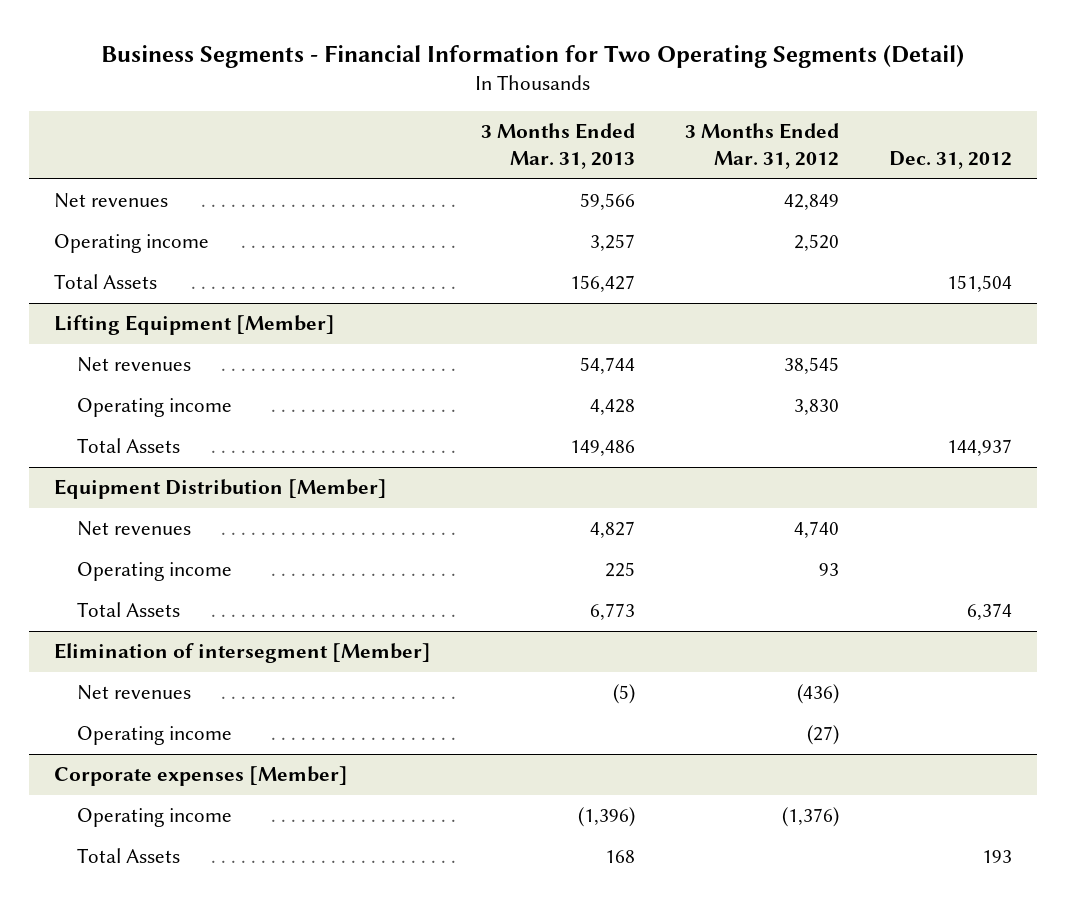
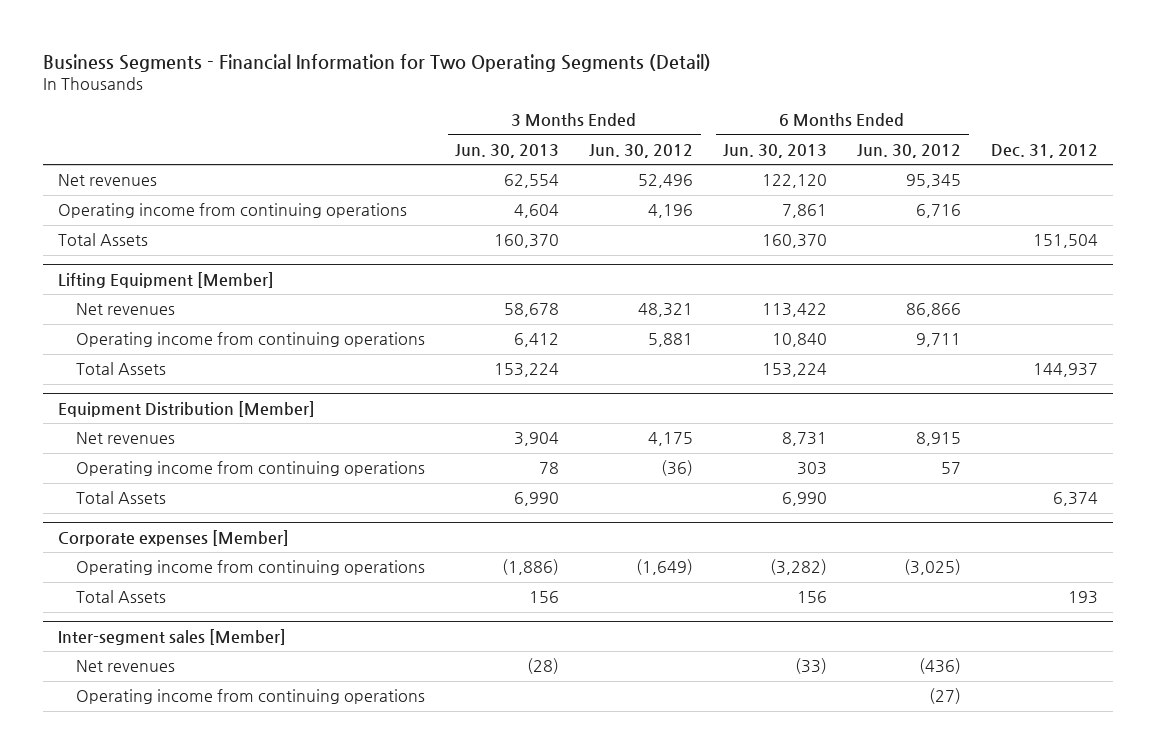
- | 3 Months Ended Mar. 31, 2013 | 3 Months Ended Mar. 31, 2012 | Dec. 31, 2012
+ | 3 Months Ended Jun. 30, 2013 | 3 Months Ended Jun. 30, 2012 | 6 Months Ended Jun. 30, 2013 | 6 Months Ended Jun. 30, 2012 | Dec. 31, 2012
- Operating income | 3,257 | 2,520 |
+ Operating income from continuing operations | 4,604 | 4,196 | 7,861 | 6,716 |
@ Lifting Equipment [Member]
- Operating income | 4,428 | 3,830 |
+ Operating income from continuing operations | 6,412 | 5,881 | 10,840 | 9,711 |
@ Equipment Distribution [Member]
- Operating income | 225 | 93 |
+ Operating income from continuing operations | 78 | (36) | 303 | 57 |
- Elimination of intersegment [Member]
- Net revenues | (5) | (436) |
- Operating income | | (27) |
@ Corporate expenses [Member]
- Operating income | (1,396) | (1,376) |
+ Operating income from continuing operations | (1,886) | (1,649) | (3,282) | (3,025) |
+ Inter-segment sales [Member]
+ Net revenues | (28) | | (33) | (436) |
+ Operating income from continuing operations | | | | (27) |

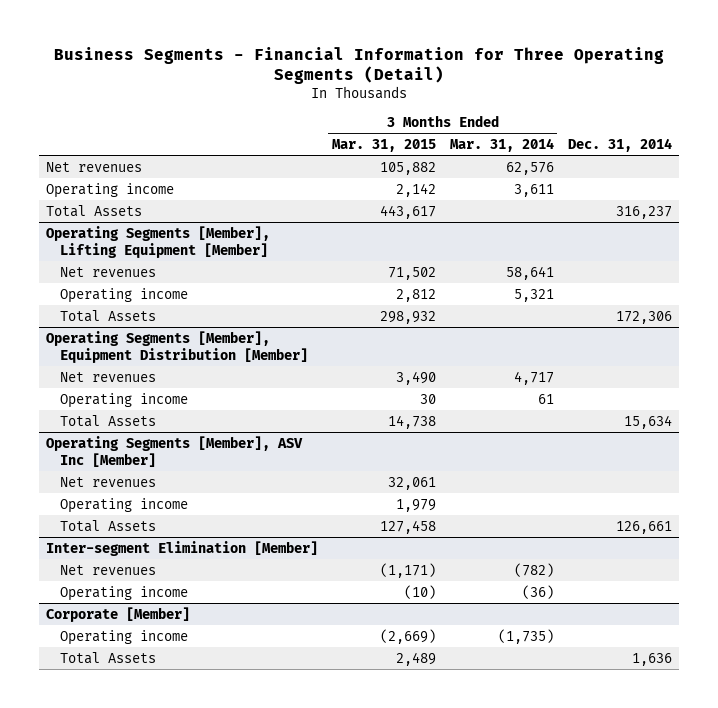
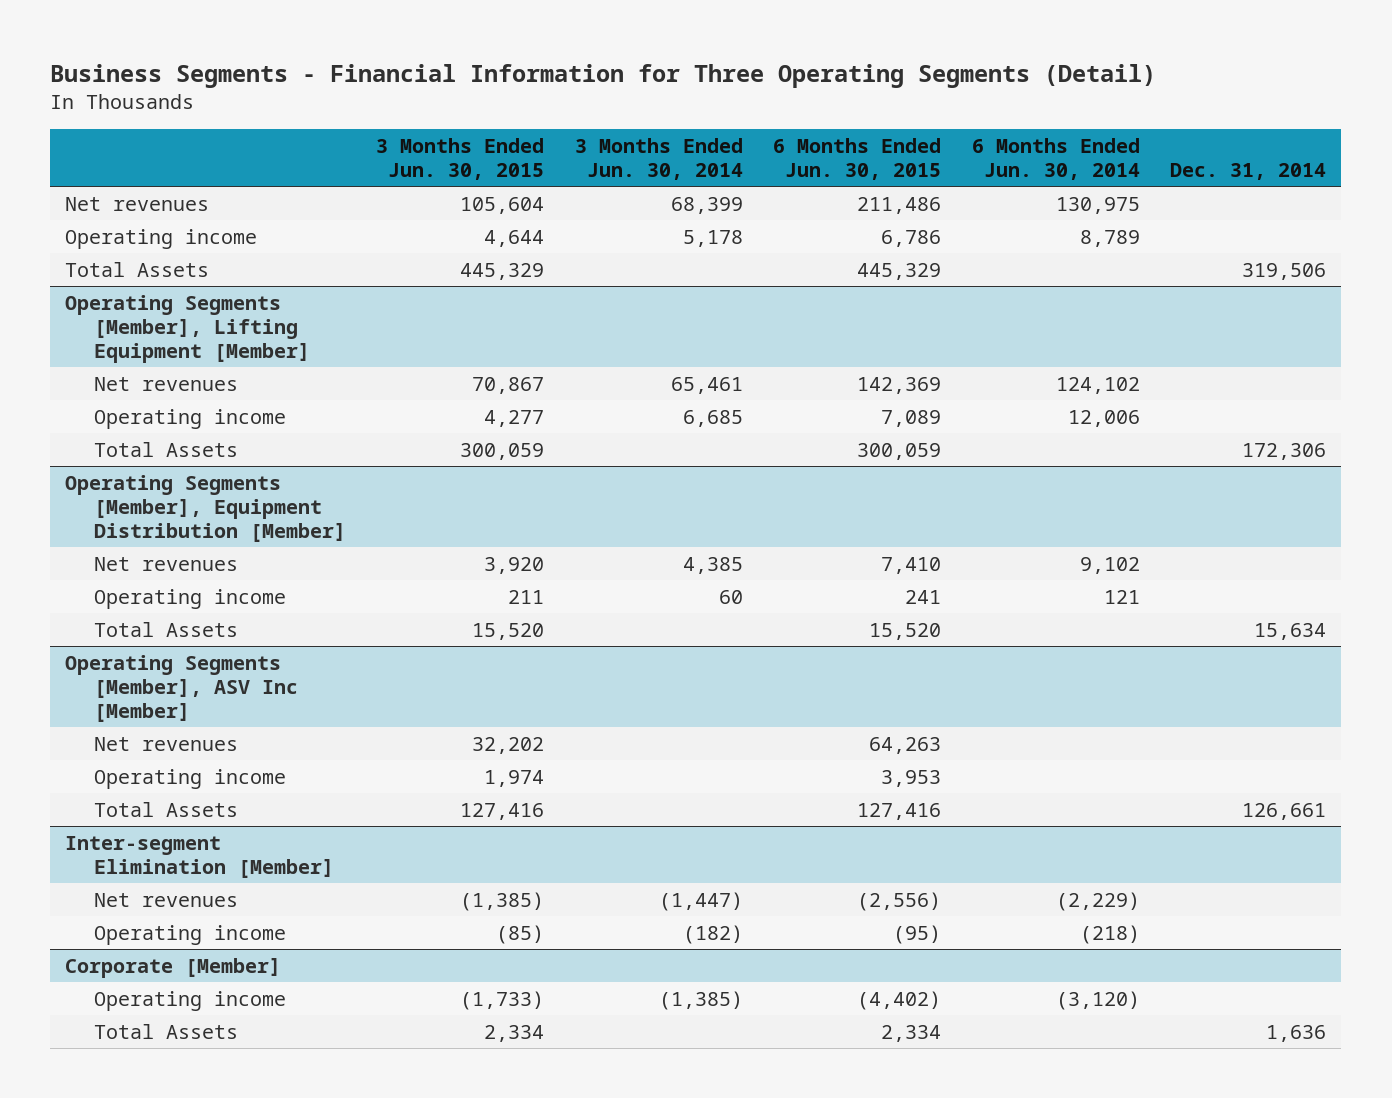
- | 3 Months Ended Mar. 31, 2015 | 3 Months Ended Mar. 31, 2014 | Dec. 31, 2014
+ | 3 Months Ended Jun. 30, 2015 | 3 Months Ended Jun. 30, 2014 | 6 Months Ended Jun. 30, 2015 | 6 Months Ended Jun. 30, 2014 | Dec. 31, 2014
- Total Assets | 443,617 | | 316,237
+ Total Assets | 445,329 | | 445,329 | | 319,506

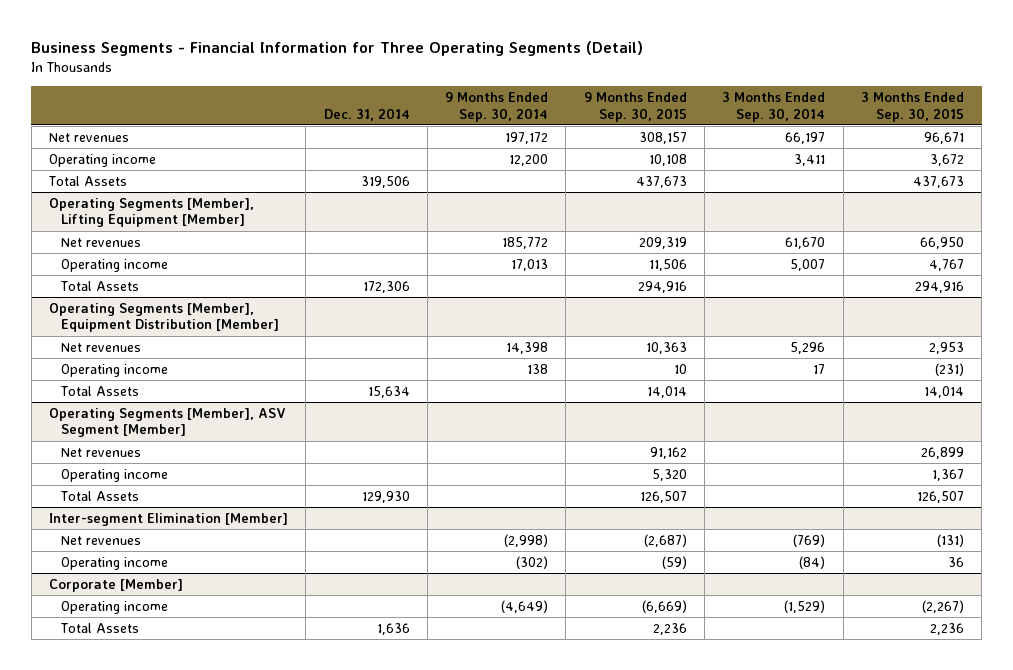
- | 3 Months Ended Jun. 30, 2015 | 3 Months Ended Jun. 30, 2014 | 6 Months Ended Jun. 30, 2015 | 6 Months Ended Jun. 30, 2014 | Dec. 31, 2014
+ | Dec. 31, 2014 | 9 Months Ended Sep. 30, 2014 | 9 Months Ended Sep. 30, 2015 | 3 Months Ended Sep. 30, 2014 | 3 Months Ended Sep. 30, 2015
- Operating Segments [Member], ASV Inc [Member]
+ Operating Segments [Member], ASV Segment [Member]
- Total Assets | 127,416 | | 127,416 | | 126,661
+ Total Assets | 129,930 | | 126,507 | | 126,507

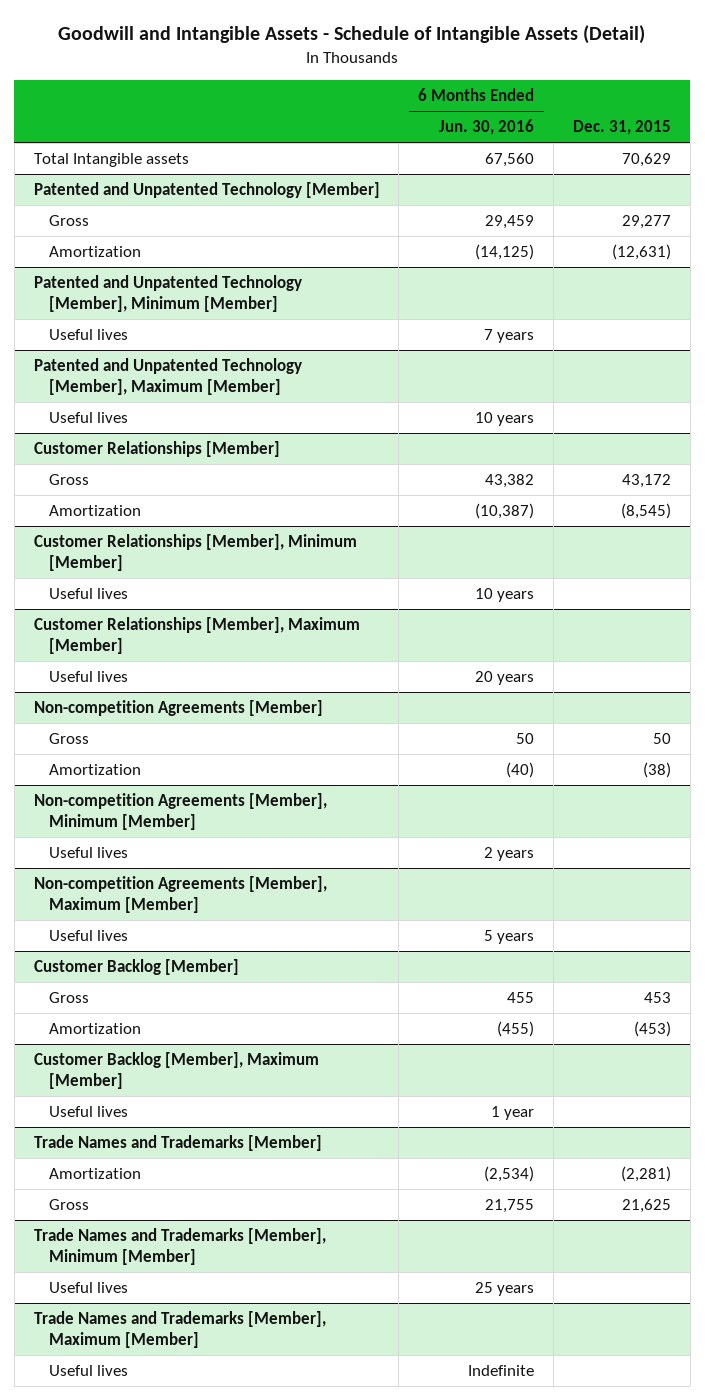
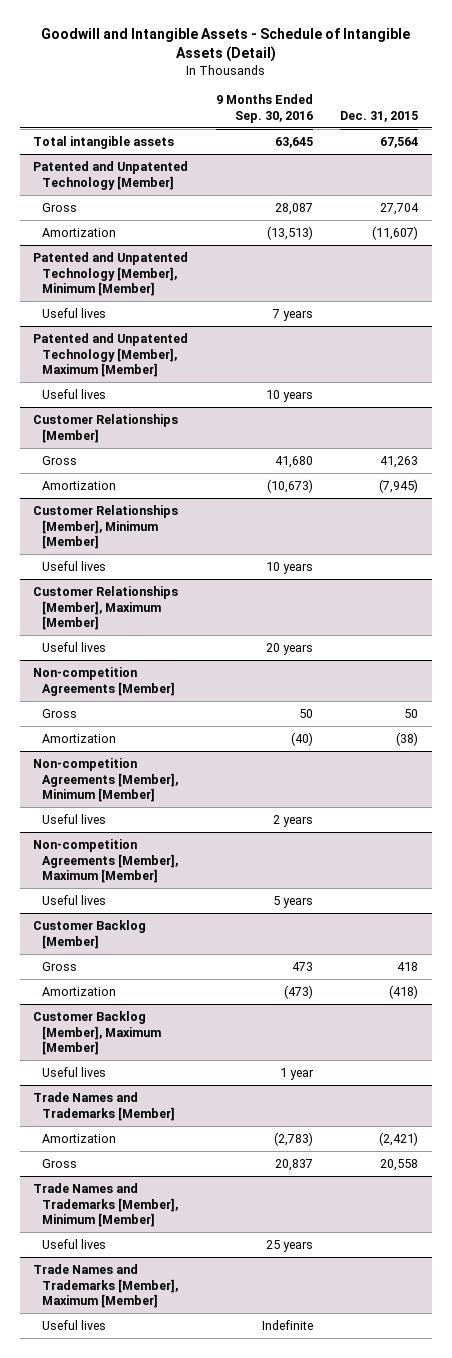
- | 6 Months Ended Jun. 30, 2016 | Dec. 31, 2015
+ | 9 Months Ended Sep. 30, 2016 | Dec. 31, 2015
- Total Intangible assets | 67,560 | 70,629
+ Total intangible assets | 63,645 | 67,564
@ Patented and Unpatented Technology [Member]
- Gross | 29,459 | 29,277
- Amortization | (14,125) | (12,631)
+ Gross | 28,087 | 27,704
+ Amortization | (13,513) | (11,607)
@ Customer Relationships [Member]
- Gross | 43,382 | 43,172
- Amortization | (10,387) | (8,545)
+ Gross | 41,680 | 41,263
+ Amortization | (10,673) | (7,945)
@ Customer Backlog [Member]
- Gross | 455 | 453
- Amortization | (455) | (453)
+ Gross | 473 | 418
+ Amortization | (473) | (418)
@ Trade Names and Trademarks [Member]
- Amortization | (2,534) | (2,281)
- Gross | 21,755 | 21,625
+ Amortization | (2,783) | (2,421)
+ Gross | 20,837 | 20,558

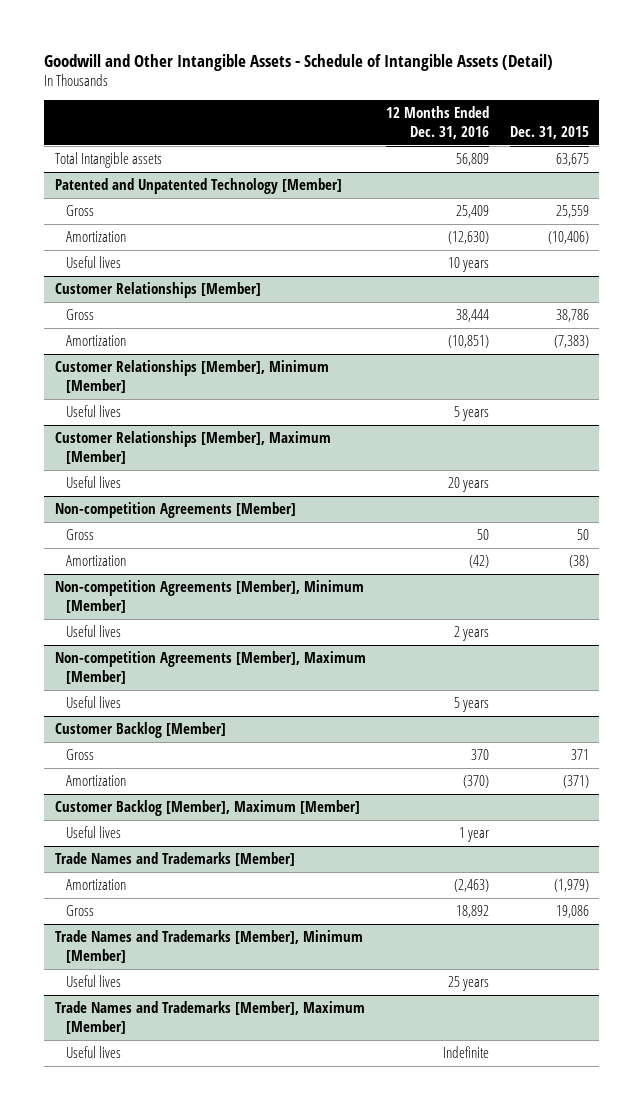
- Goodwill and Intangible Assets - Schedule of Intangible Assets (Detail)
+ Goodwill and Other Intangible Assets - Schedule of Intangible Assets (Detail)
- | 9 Months Ended Sep. 30, 2016 | Dec. 31, 2015
+ | 12 Months Ended Dec. 31, 2016 | Dec. 31, 2015
- Total intangible assets | 63,645 | 67,564
+ Total Intangible assets | 56,809 | 63,675
@ Patented and Unpatented Technology [Member]
- Gross | 28,087 | 27,704
- Amortization | (13,513) | (11,607)
- Patented and Unpatented Technology [Member], Minimum [Member]
- Useful lives | 7 years |
- Patented and Unpatented Technology [Member], Maximum [Member]
- Useful lives | 10 years |
@ Patented and Unpatented Technology [Member]
+ Gross | 25,409 | 25,559
+ Amortization | (12,630) | (10,406)
+ Useful lives | 10 years |
@ Customer Relationships [Member]
- Gross | 41,680 | 41,263
- Amortization | (10,673) | (7,945)
+ Gross | 38,444 | 38,786
+ Amortization | (10,851) | (7,383)
@ Customer Backlog [Member]
- Gross | 473 | 418
- Amortization | (473) | (418)
+ Gross | 370 | 371
+ Amortization | (370) | (371)
@ Trade Names and Trademarks [Member]
- Amortization | (2,783) | (2,421)
- Gross | 20,837 | 20,558
+ Amortization | (2,463) | (1,979)
+ Gross | 18,892 | 19,086

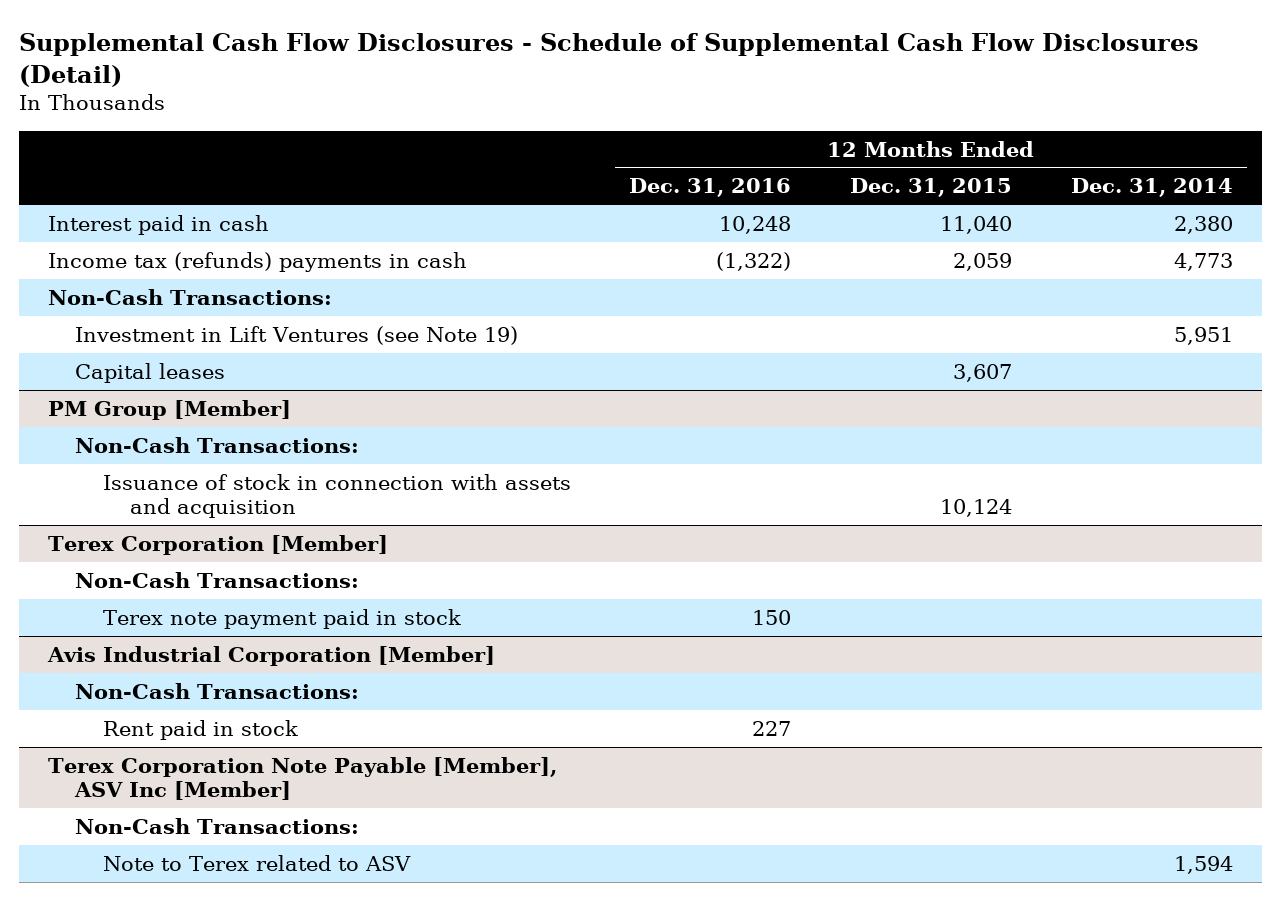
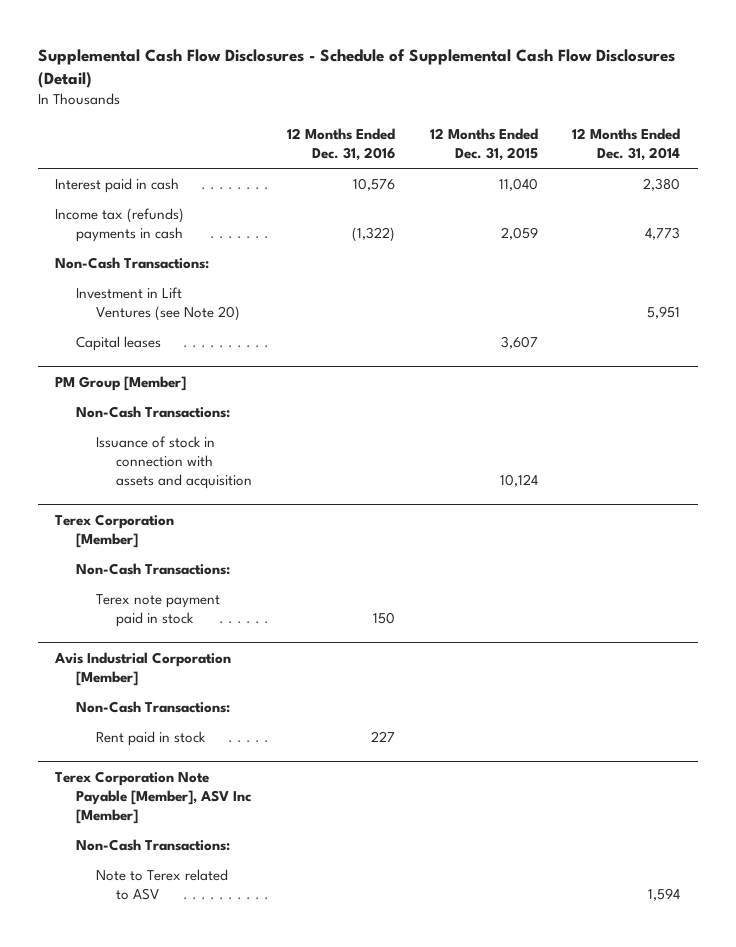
- Interest paid in cash | 10,248 | 11,040 | 2,380
+ Interest paid in cash | 10,576 | 11,040 | 2,380
- Investment in Lift Ventures (see Note 19) | | | 5,951
+ Investment in Lift Ventures (see Note 20) | | | 5,951

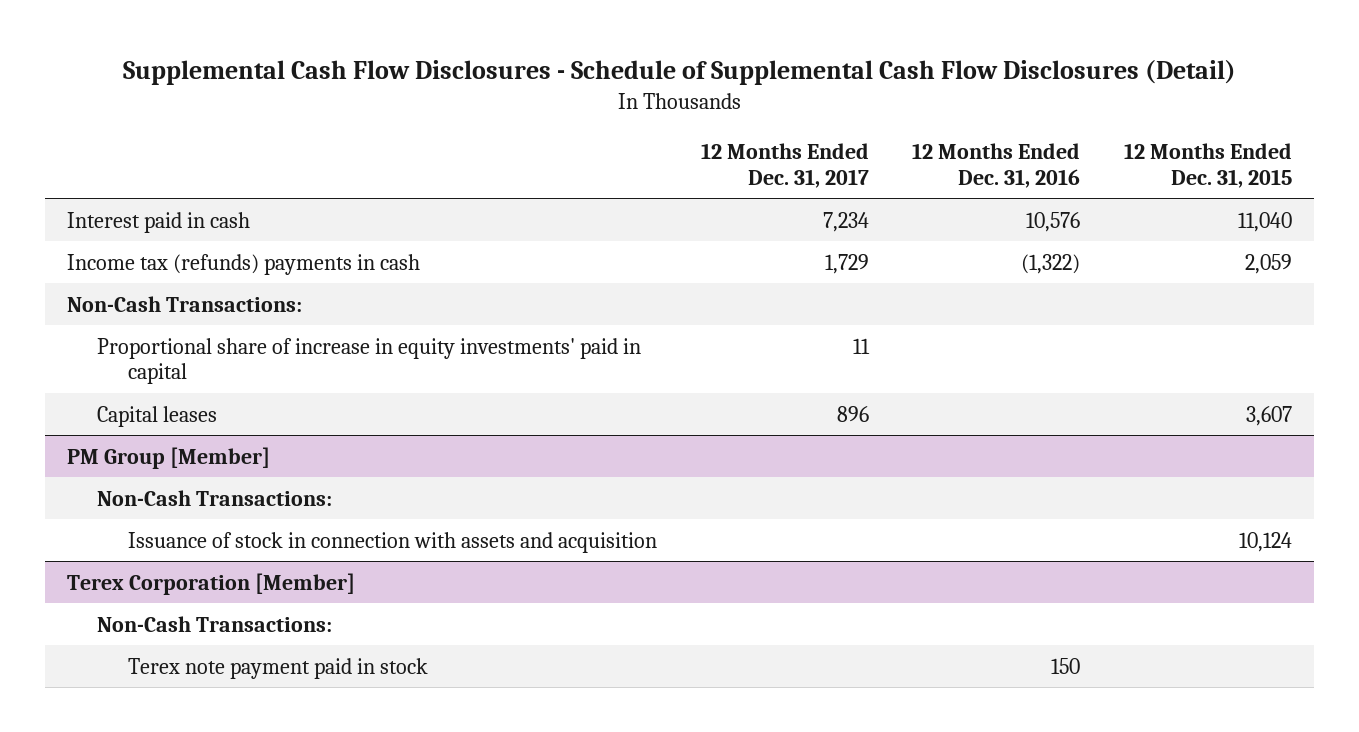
- | 12 Months Ended Dec. 31, 2016 | 12 Months Ended Dec. 31, 2015 | 12 Months Ended Dec. 31, 2014
+ | 12 Months Ended Dec. 31, 2017 | 12 Months Ended Dec. 31, 2016 | 12 Months Ended Dec. 31, 2015
- Investment in Lift Ventures (see Note 20) | | | 5,951
+ Proportional share of increase in equity investments' paid in capital | 11 | |
- Avis Industrial Corporation [Member]
- Non-Cash Transactions:
- Rent paid in stock | 227 | |
- Terex Corporation Note Payable [Member], ASV Inc [Member]
- Non-Cash Transactions:
- Note to Terex related to ASV | | | 1,594

